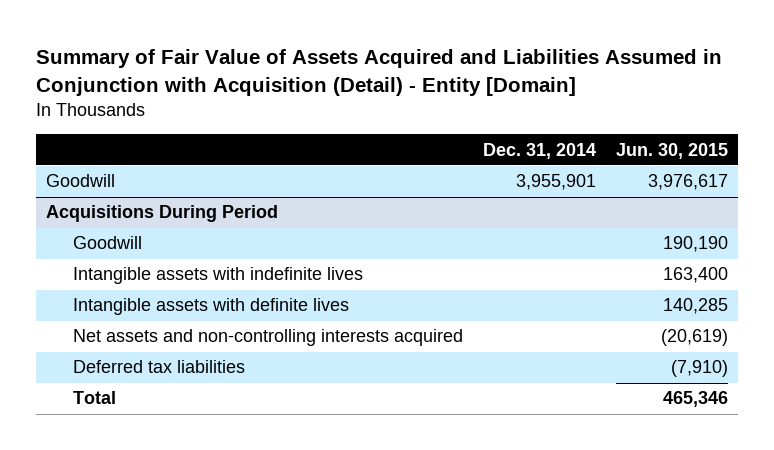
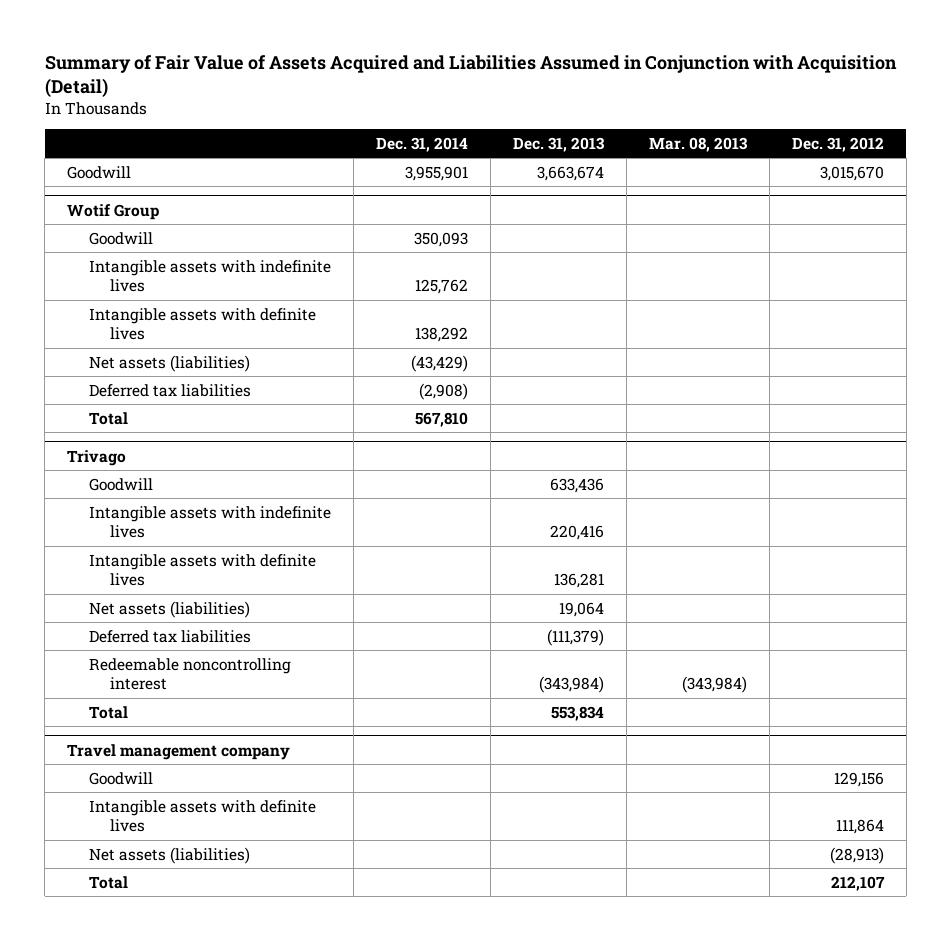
- Summary of Fair Value of Assets Acquired and Liabilities Assumed in Conjunction with Acquisition (Detail) - Entity [Domain]
+ Summary of Fair Value of Assets Acquired and Liabilities Assumed in Conjunction with Acquisition (Detail)
- | Dec. 31, 2014 | Jun. 30, 2015
+ | Dec. 31, 2014 | Dec. 31, 2013 | Mar. 08, 2013 | Dec. 31, 2012
- Acquisitions During Period
- Goodwill | | 190,190
- Intangible assets with indefinite lives | | 163,400
- Intangible assets with definite lives | | 140,285
- Net assets and non-controlling interests acquired | | (20,619)
- Deferred tax liabilities | | (7,910)
- Total | | 465,346
+ Wotif Group
+ Goodwill | 350,093 | | |
+ Intangible assets with indefinite lives | 125,762 | | |
+ Intangible assets with definite lives | 138,292 | | |
+ Net assets (liabilities) | (43,429) | | |
+ Deferred tax liabilities | (2,908) | | |
+ Total | 567,810 | | |
+ Trivago
+ Goodwill | | 633,436 | |
+ Intangible assets with indefinite lives | | 220,416 | |
+ Intangible assets with definite lives | | 136,281 | |
+ Net assets (liabilities) | | 19,064 | |
+ Deferred tax liabilities | | (111,379) | |
+ Redeemable noncontrolling interest | | (343,984) | (343,984) |
+ Total | | 553,834 | |
+ Travel management company
+ Goodwill | | | | 129,156
+ Intangible assets with definite lives | | | | 111,864
+ Net assets (liabilities) | | | | (28,913)
+ Total | | | | 212,107

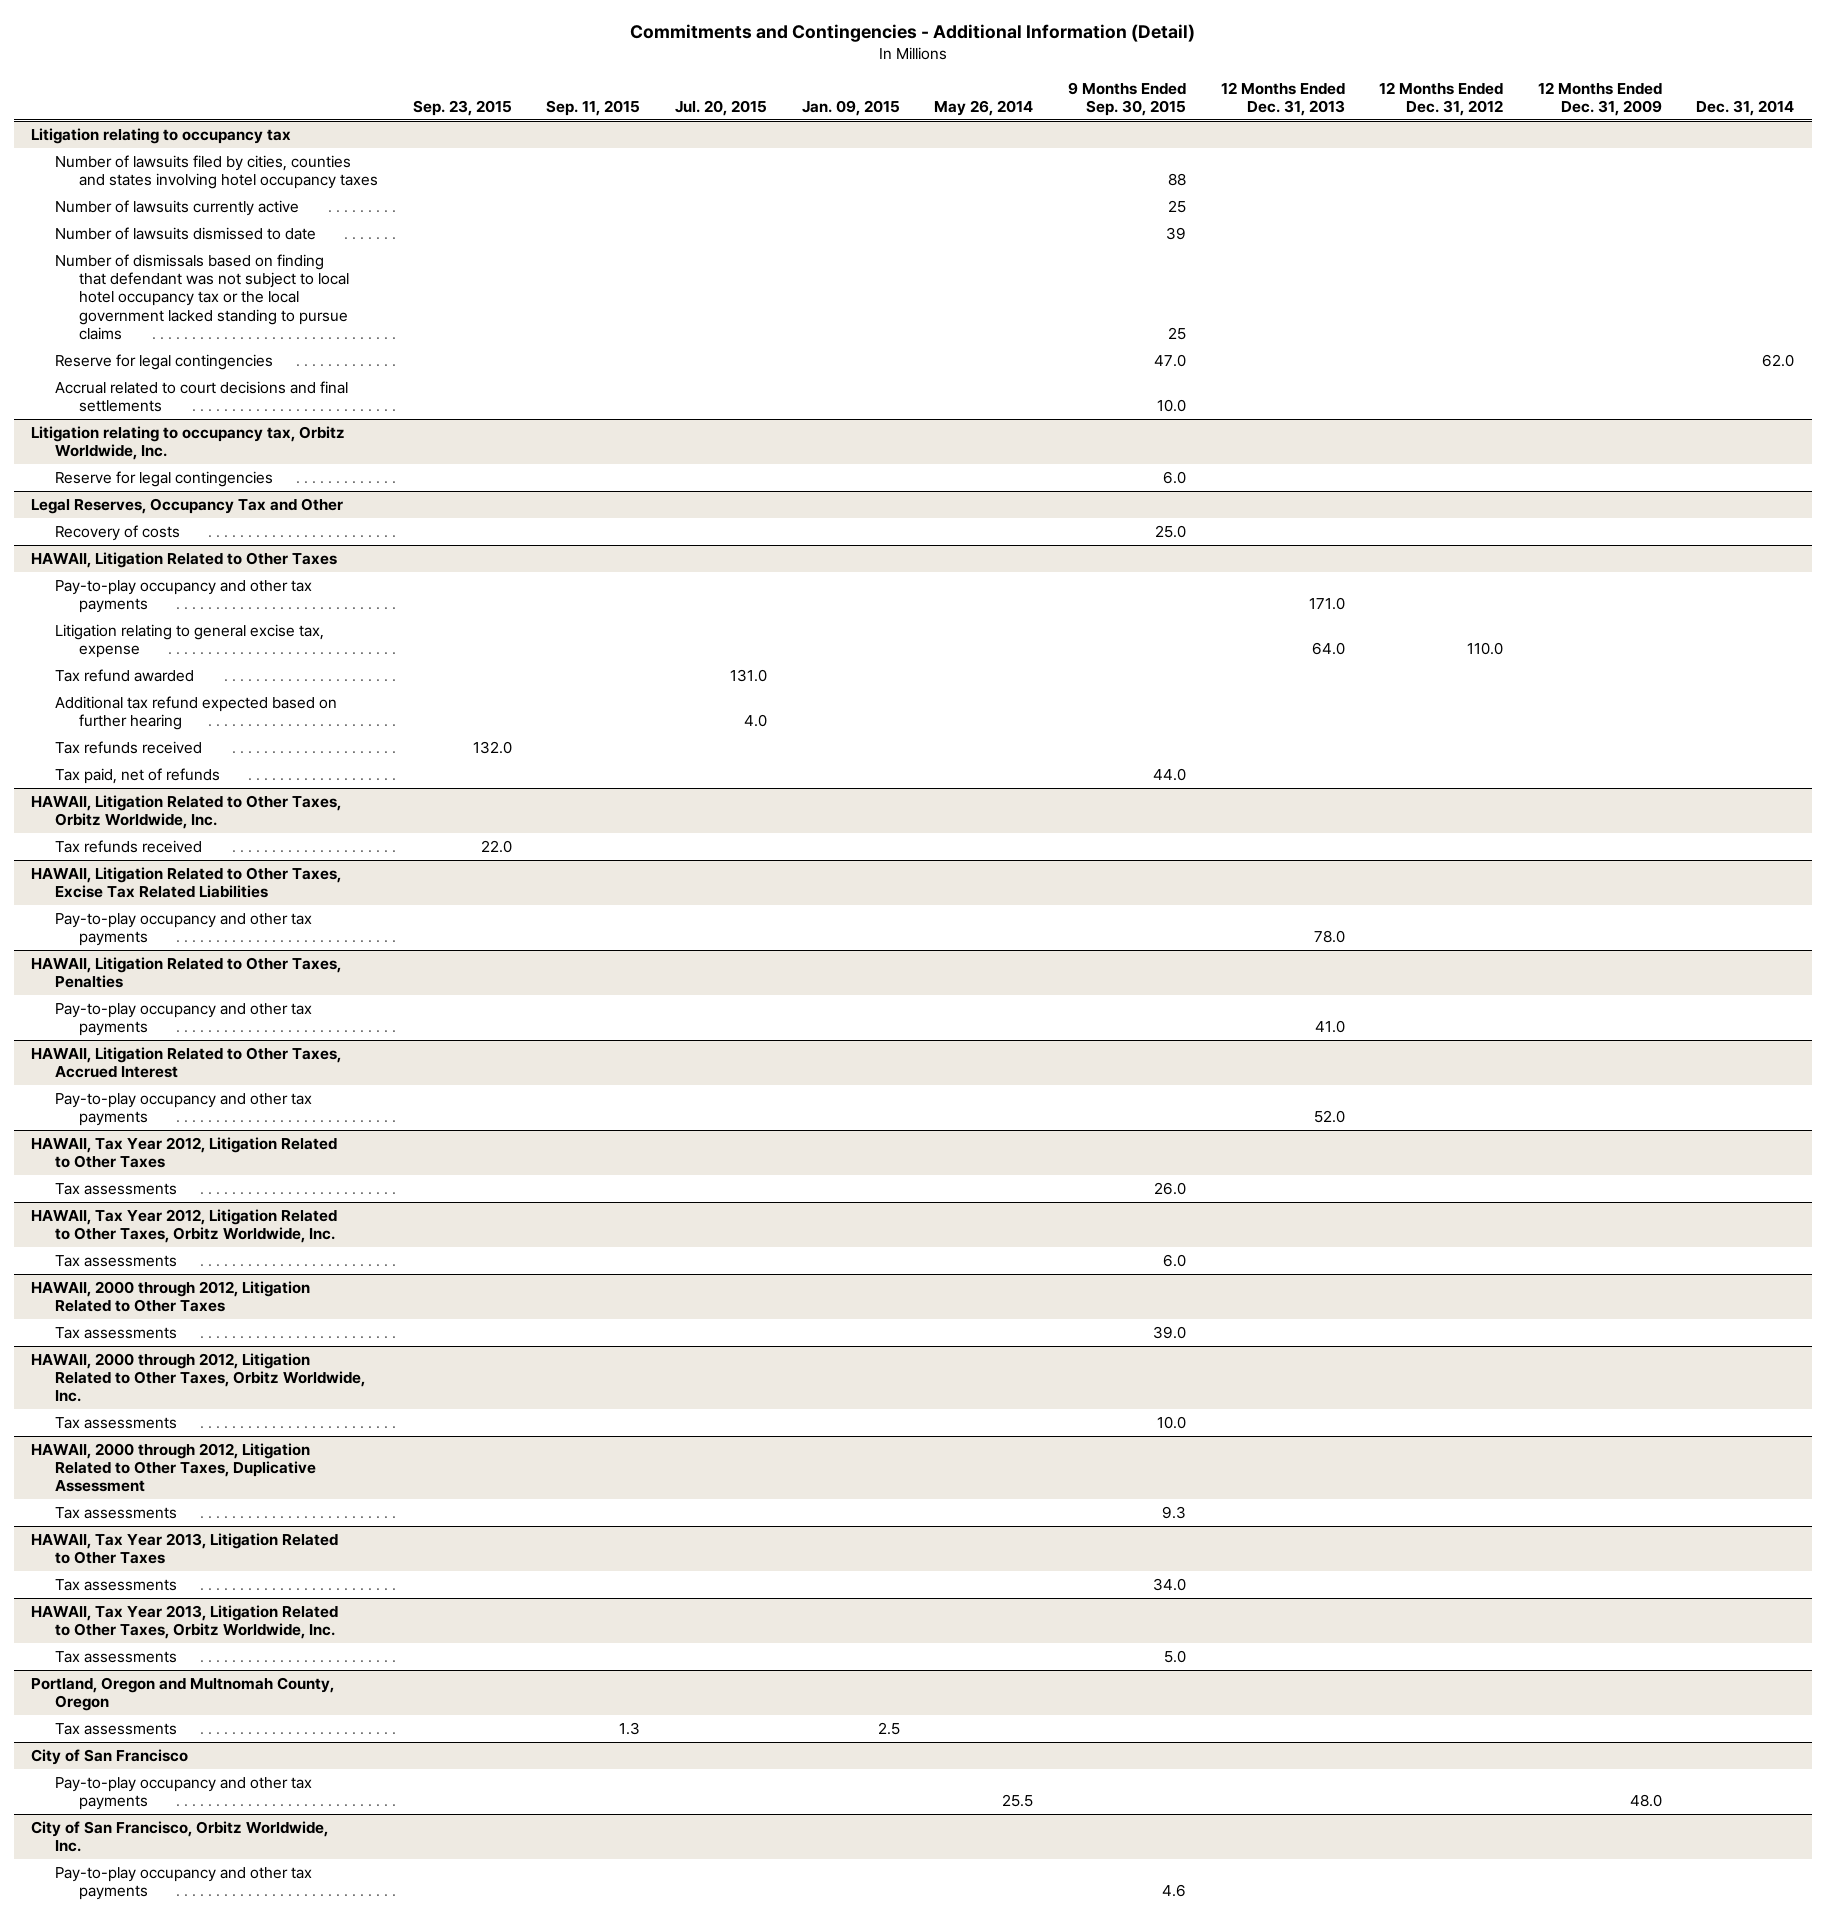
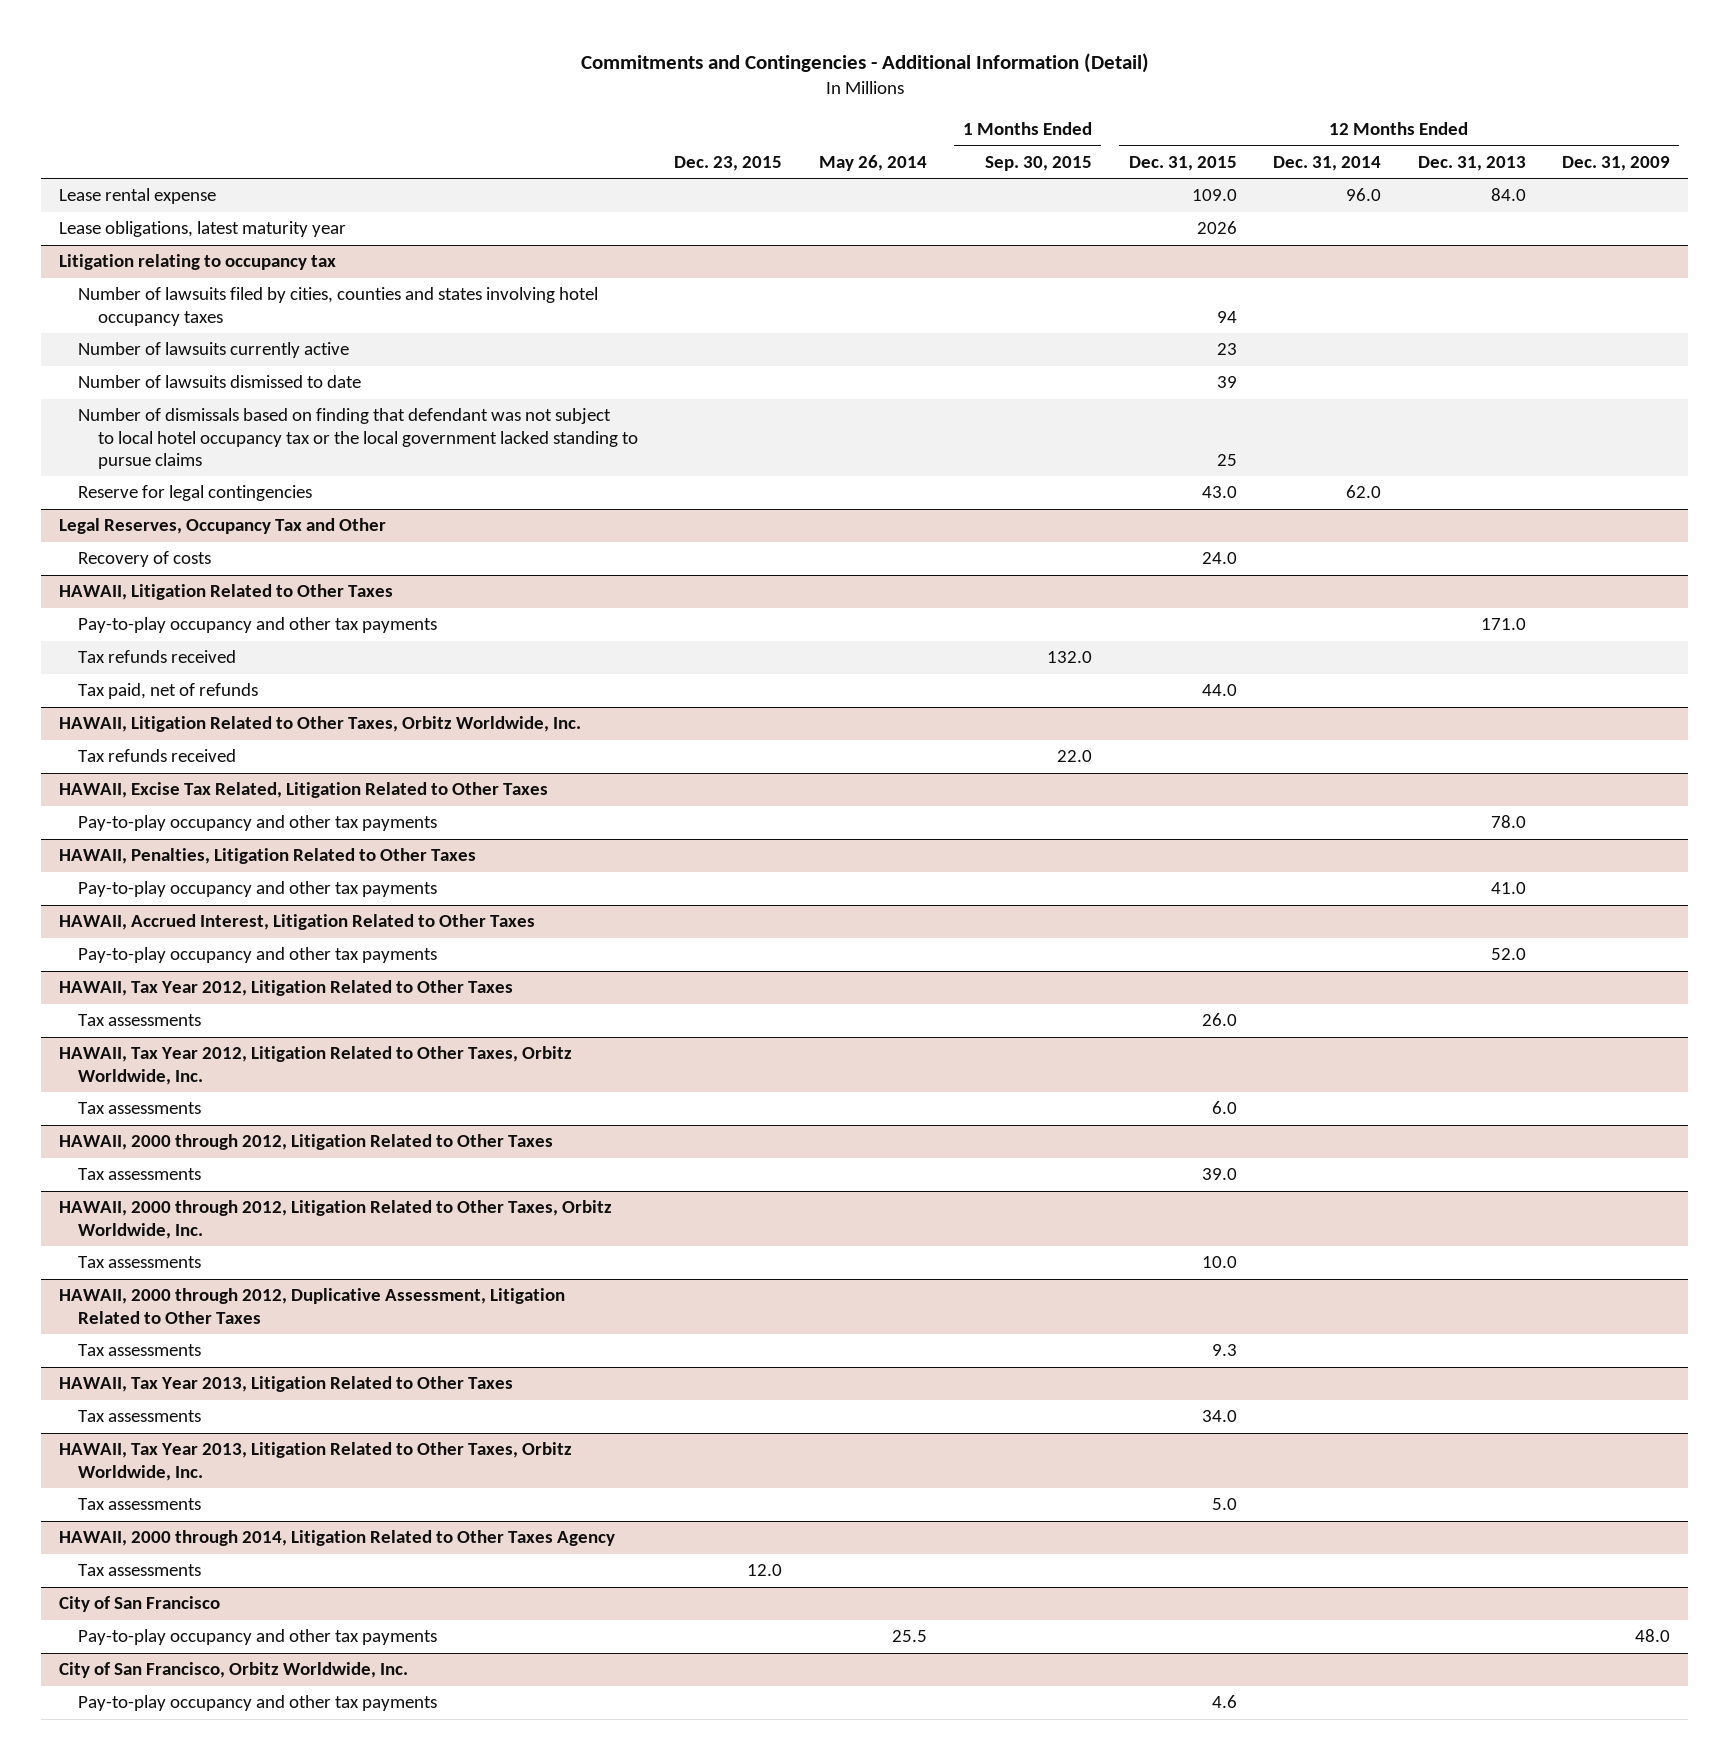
- | Sep. 23, 2015 | Sep. 11, 2015 | Jul. 20, 2015 | Jan. 09, 2015 | May 26, 2014 | 9 Months Ended Sep. 30, 2015 | 12 Months Ended Dec. 31, 2013 | 12 Months Ended Dec. 31, 2012 | 12 Months Ended Dec. 31, 2009 | Dec. 31, 2014
+ | Dec. 23, 2015 | May 26, 2014 | 1 Months Ended Sep. 30, 2015 | 12 Months Ended Dec. 31, 2015 | 12 Months Ended Dec. 31, 2014 | 12 Months Ended Dec. 31, 2013 | 12 Months Ended Dec. 31, 2009
+ Lease rental expense | | | | 109.0 | 96.0 | 84.0 |
+ Lease obligations, latest maturity year | | | | 2026 | | |
@ Litigation relating to occupancy tax
- Accrual related to court decisions and final settlements | | | | | | 10.0 | | | |
- Litigation relating to occupancy tax, Orbitz Worldwide, Inc.
- Reserve for legal contingencies | | | | | | 6.0 | | | |
@ HAWAII, Litigation Related to Other Taxes
- Litigation relating to general excise tax, expense | | | | | | | 64.0 | 110.0 | |
- Tax refund awarded | | | 131.0 | | | | | | |
- Additional tax refund expected based on further hearing | | | 4.0 | | | | | | |
- HAWAII, Litigation Related to Other Taxes, Excise Tax Related Liabilities
+ HAWAII, Excise Tax Related, Litigation Related to Other Taxes
- HAWAII, Litigation Related to Other Taxes, Penalties
+ HAWAII, Penalties, Litigation Related to Other Taxes
- HAWAII, Litigation Related to Other Taxes, Accrued Interest
+ HAWAII, Accrued Interest, Litigation Related to Other Taxes
- HAWAII, 2000 through 2012, Litigation Related to Other Taxes, Duplicative Assessment
+ HAWAII, 2000 through 2012, Duplicative Assessment, Litigation Related to Other Taxes
- Portland, Oregon and Multnomah County, Oregon
- Tax assessments | | 1.3 | | 2.5 | | | | | |
+ HAWAII, 2000 through 2014, Litigation Related to Other Taxes Agency
+ Tax assessments | 12.0 | | | | | |

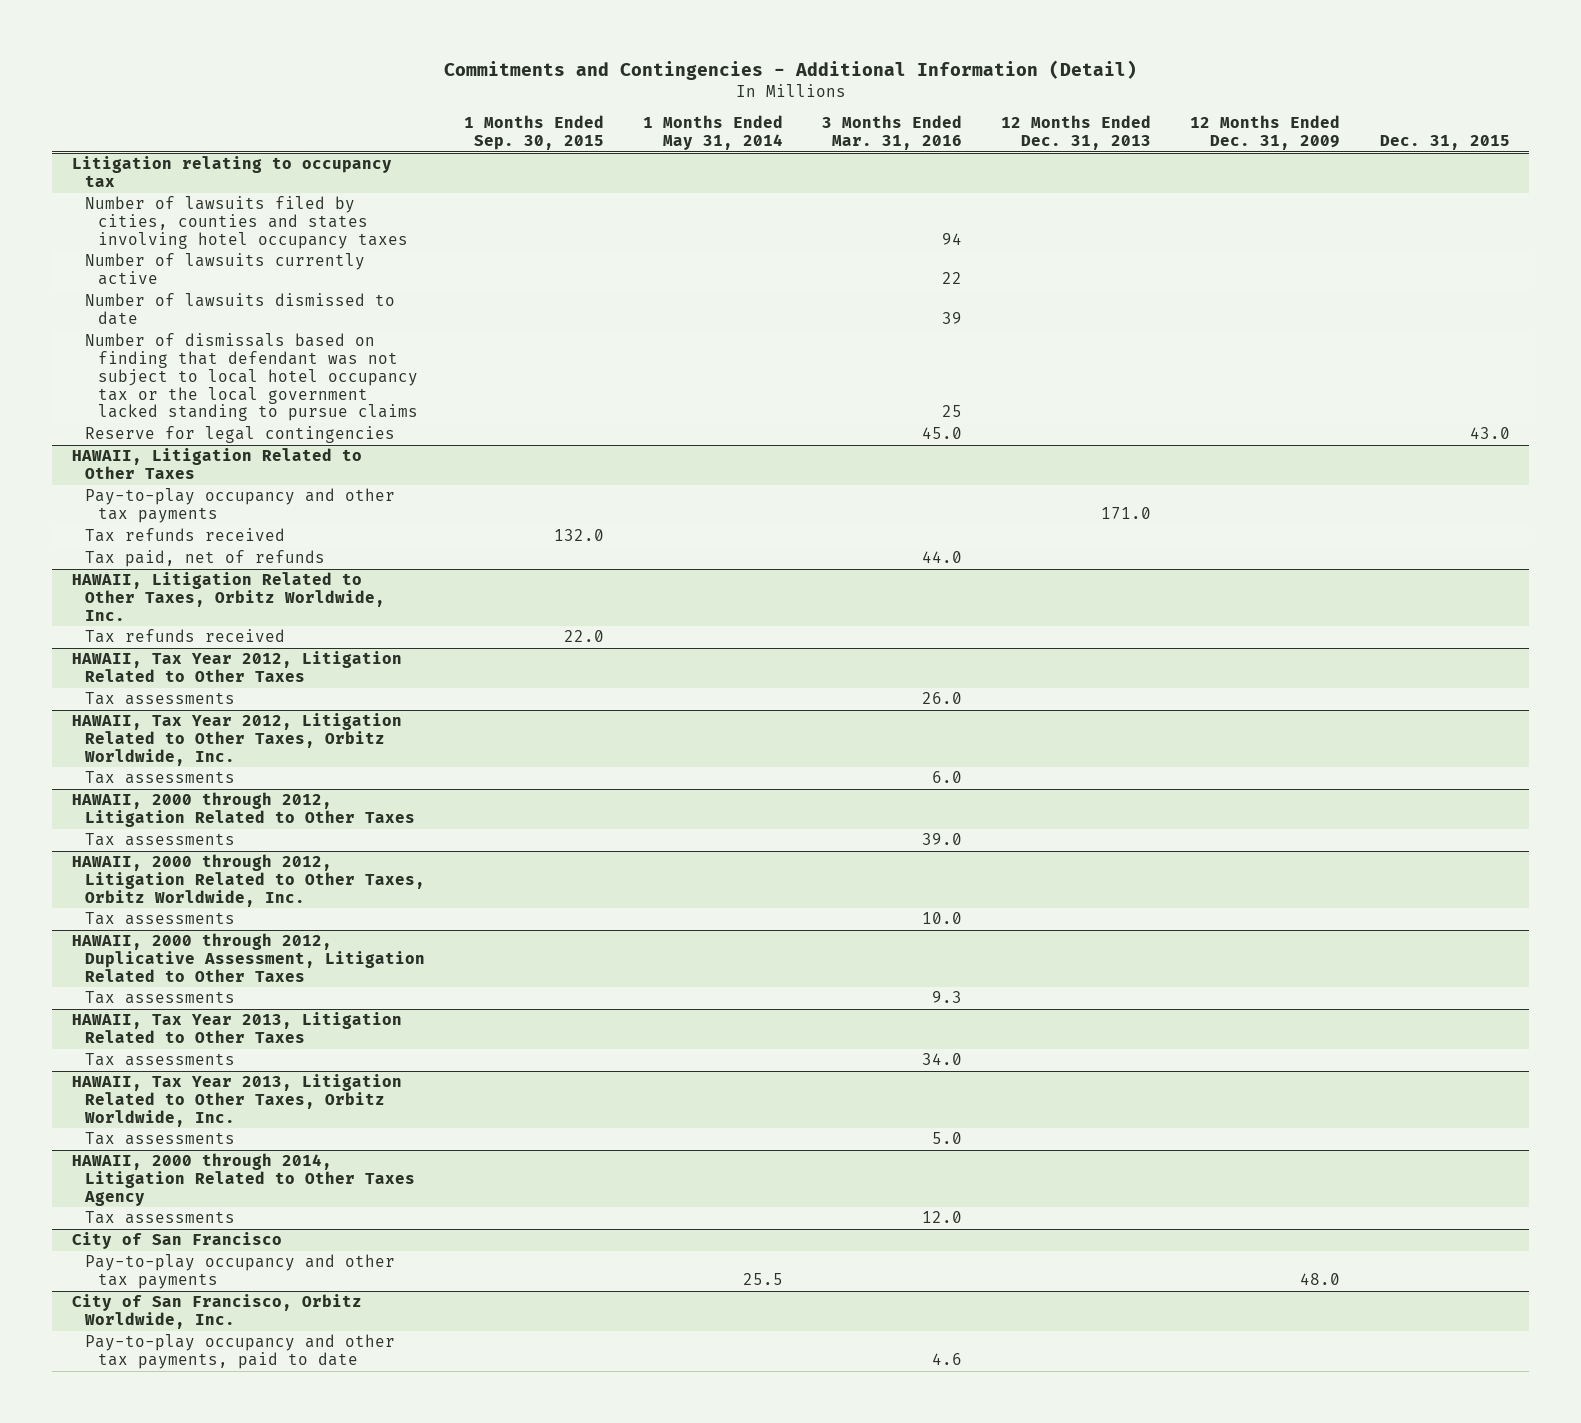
- | Dec. 23, 2015 | May 26, 2014 | 1 Months Ended Sep. 30, 2015 | 12 Months Ended Dec. 31, 2015 | 12 Months Ended Dec. 31, 2014 | 12 Months Ended Dec. 31, 2013 | 12 Months Ended Dec. 31, 2009
+ | 1 Months Ended Sep. 30, 2015 | 1 Months Ended May 31, 2014 | 3 Months Ended Mar. 31, 2016 | 12 Months Ended Dec. 31, 2013 | 12 Months Ended Dec. 31, 2009 | Dec. 31, 2015
- Lease rental expense | | | | 109.0 | 96.0 | 84.0 |
- Lease obligations, latest maturity year | | | | 2026 | | |
- Legal Reserves, Occupancy Tax and Other
- Recovery of costs | | | | 24.0 | | |
- HAWAII, Excise Tax Related, Litigation Related to Other Taxes
- Pay-to-play occupancy and other tax payments | | | | | | 78.0 |
- HAWAII, Penalties, Litigation Related to Other Taxes
- Pay-to-play occupancy and other tax payments | | | | | | 41.0 |
- HAWAII, Accrued Interest, Litigation Related to Other Taxes
- Pay-to-play occupancy and other tax payments | | | | | | 52.0 |
@ City of San Francisco, Orbitz Worldwide, Inc.
- Pay-to-play occupancy and other tax payments | | | | 4.6 | | |
+ Pay-to-play occupancy and other tax payments, paid to date | | | 4.6 | | |

